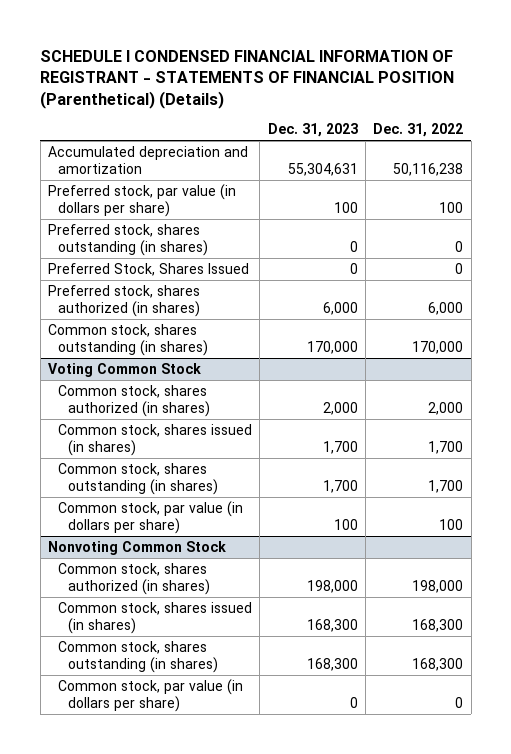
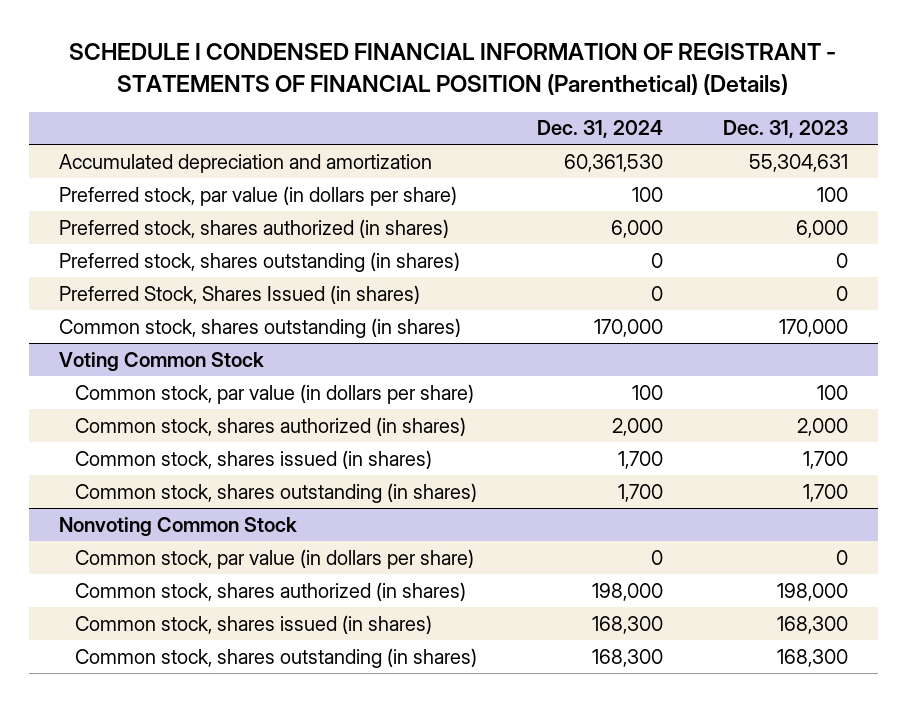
- | Dec. 31, 2023 | Dec. 31, 2022
+ | Dec. 31, 2024 | Dec. 31, 2023
- Preferred Stock, Shares Issued | 0 | 0
moved down: Preferred stock, shares outstanding (in shares) | 0 | 0
+ Preferred Stock, Shares Issued (in shares) | 0 | 0
@ Voting Common Stock
moved up: Common stock, par value (in dollars per share) | 100 | 100
@ Nonvoting Common Stock
moved up: Common stock, par value (in dollars per share) | 0 | 0

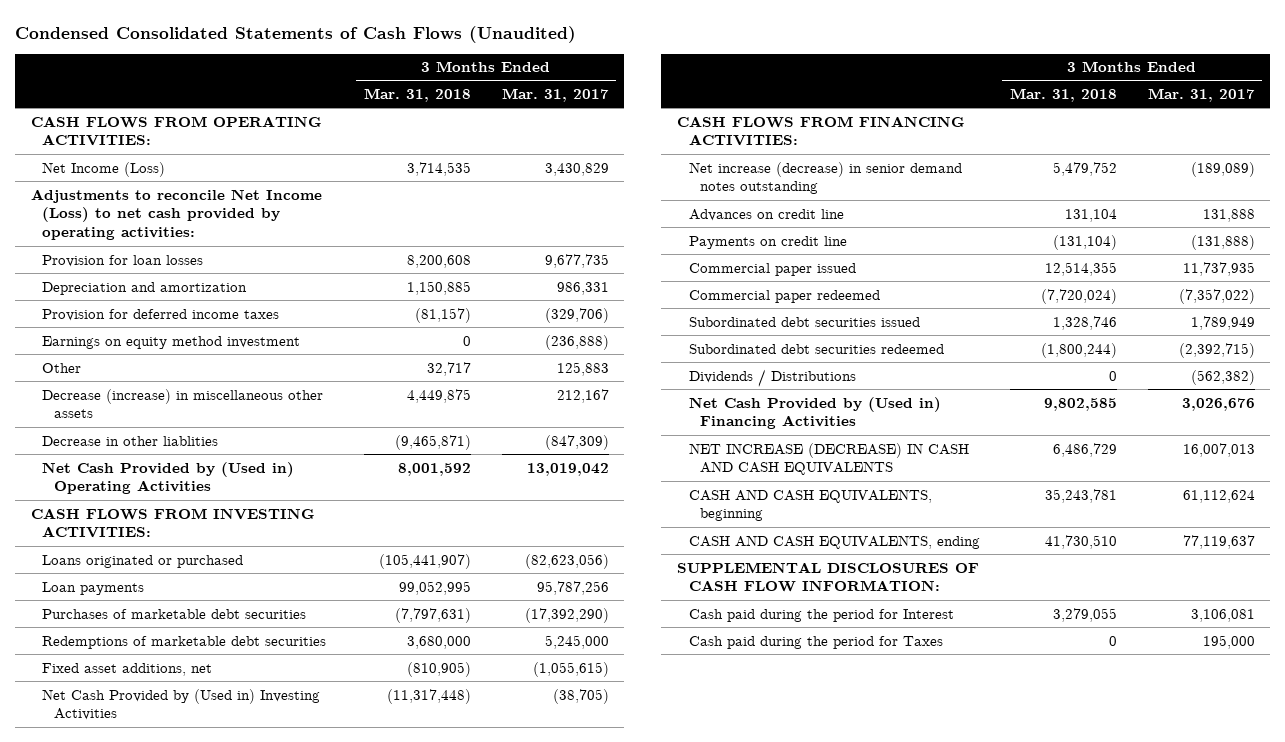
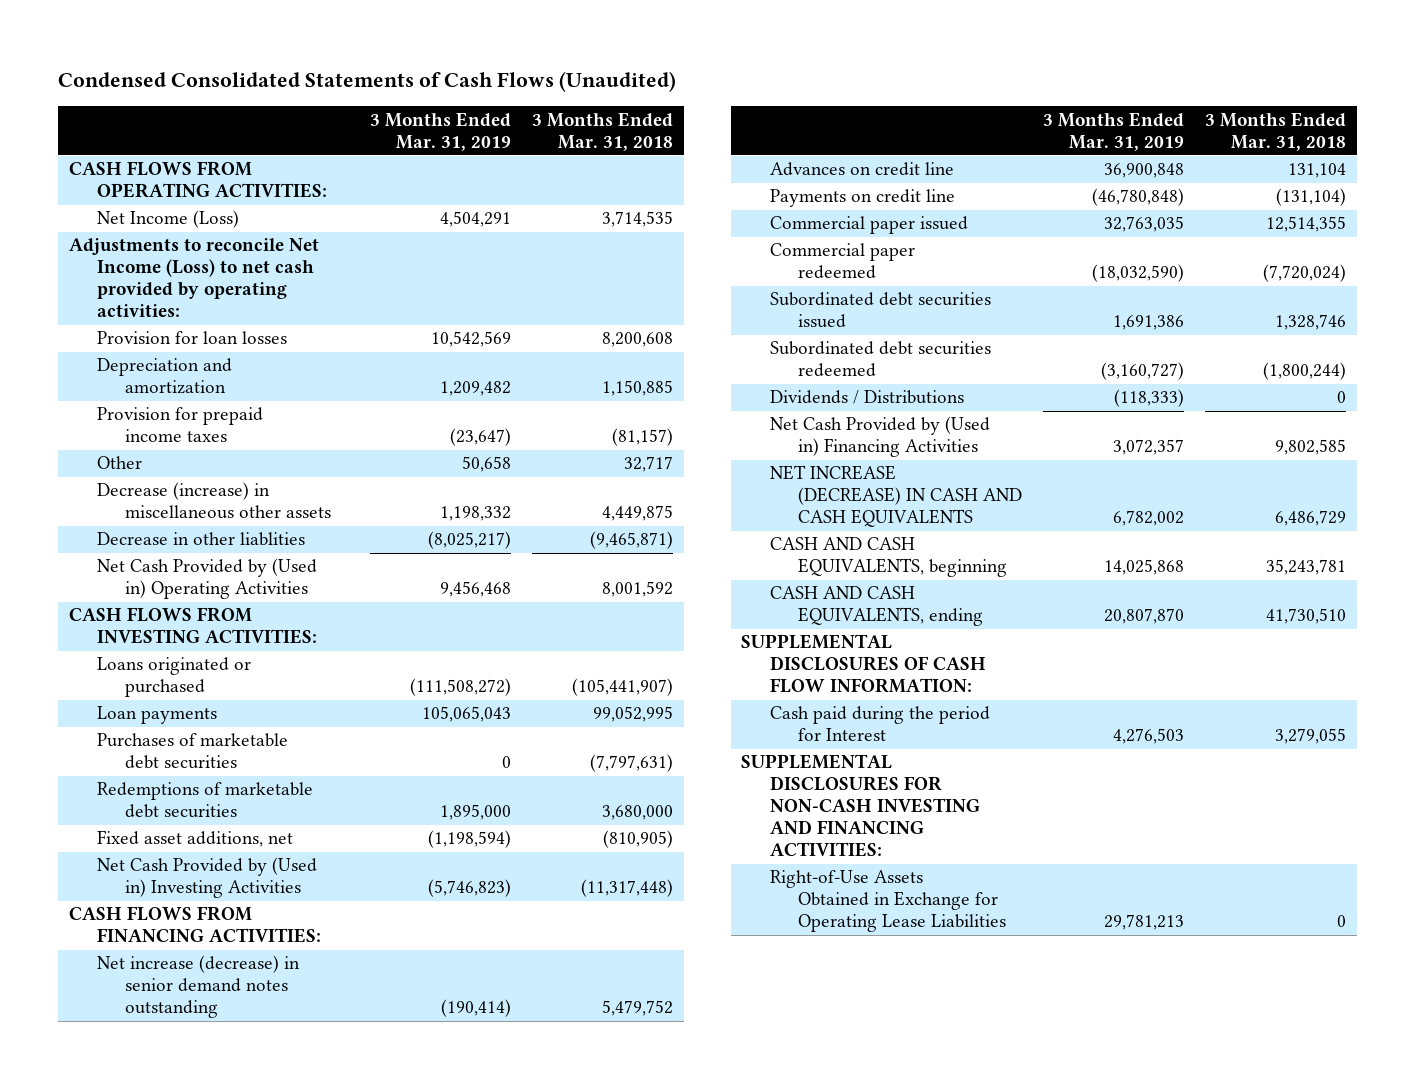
- | 3 Months Ended Mar. 31, 2018 | 3 Months Ended Mar. 31, 2017
+ | 3 Months Ended Mar. 31, 2019 | 3 Months Ended Mar. 31, 2018
- Provision for deferred income taxes | (81,157) | (329,706)
- Earnings on equity method investment | 0 | (236,888)
+ Provision for prepaid income taxes | (23,647) | (81,157)
- Cash paid during the period for Taxes | 0 | 195,000
+ SUPPLEMENTAL DISCLOSURES FOR NON-CASH INVESTING AND FINANCING ACTIVITIES:
+ Right-of-Use Assets Obtained in Exchange for Operating Lease Liabilities | 29,781,213 | 0

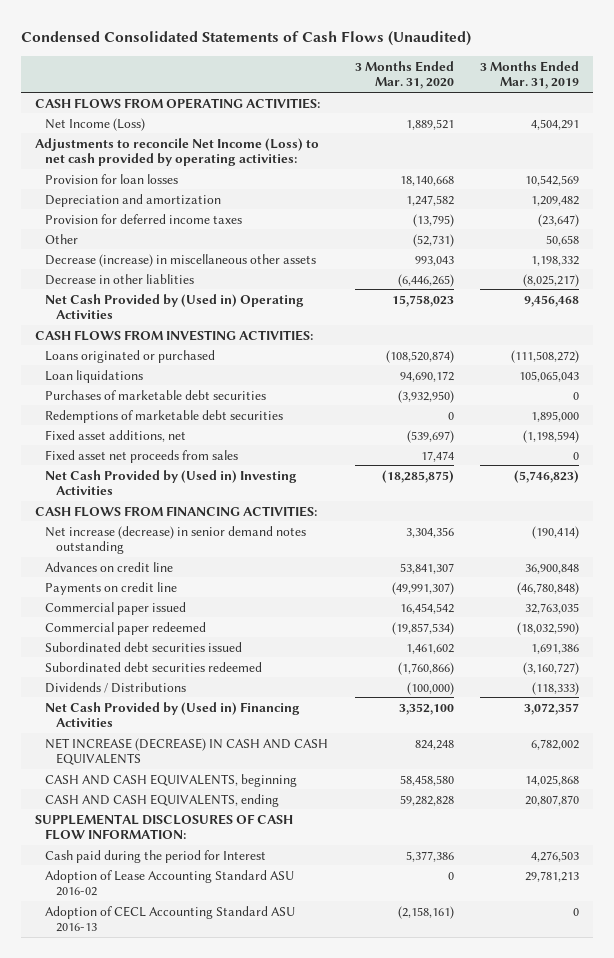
- | 3 Months Ended Mar. 31, 2019 | 3 Months Ended Mar. 31, 2018
+ | 3 Months Ended Mar. 31, 2020 | 3 Months Ended Mar. 31, 2019
- Provision for prepaid income taxes | (23,647) | (81,157)
+ Provision for deferred income taxes | (13,795) | (23,647)
- Loan payments | 105,065,043 | 99,052,995
+ Loan liquidations | 94,690,172 | 105,065,043
+ Fixed asset net proceeds from sales | 17,474 | 0
- SUPPLEMENTAL DISCLOSURES FOR NON-CASH INVESTING AND FINANCING ACTIVITIES:
- Right-of-Use Assets Obtained in Exchange for Operating Lease Liabilities | 29,781,213 | 0
+ Adoption of Lease Accounting Standard ASU 2016-02 | 0 | 29,781,213
+ Adoption of CECL Accounting Standard ASU 2016-13 | (2,158,161) | 0

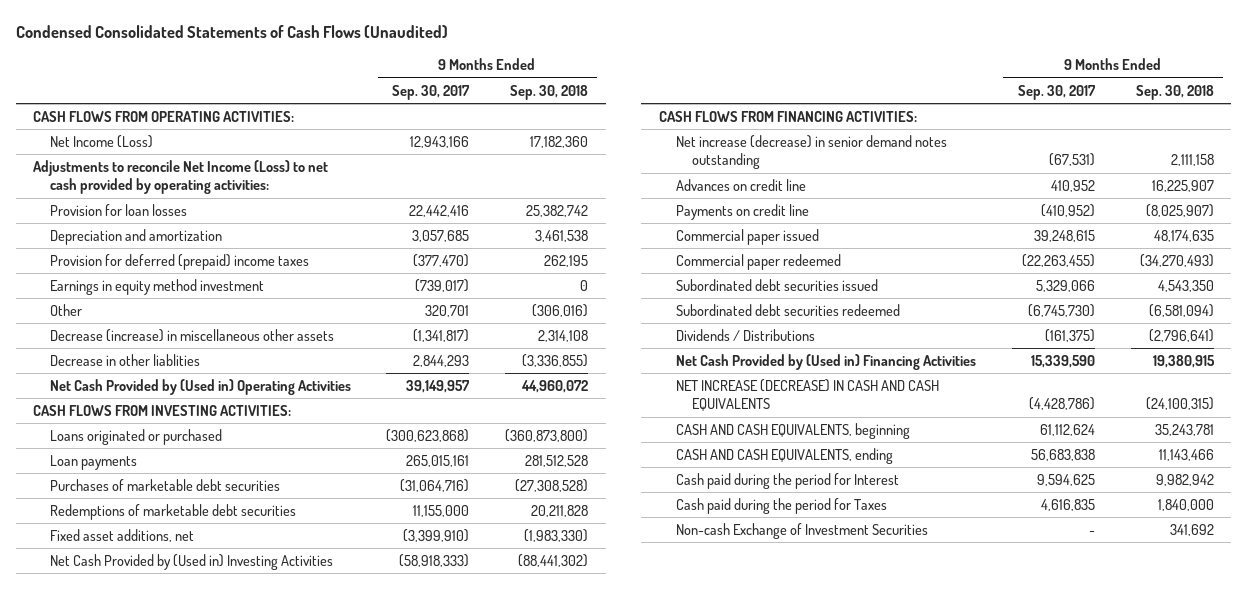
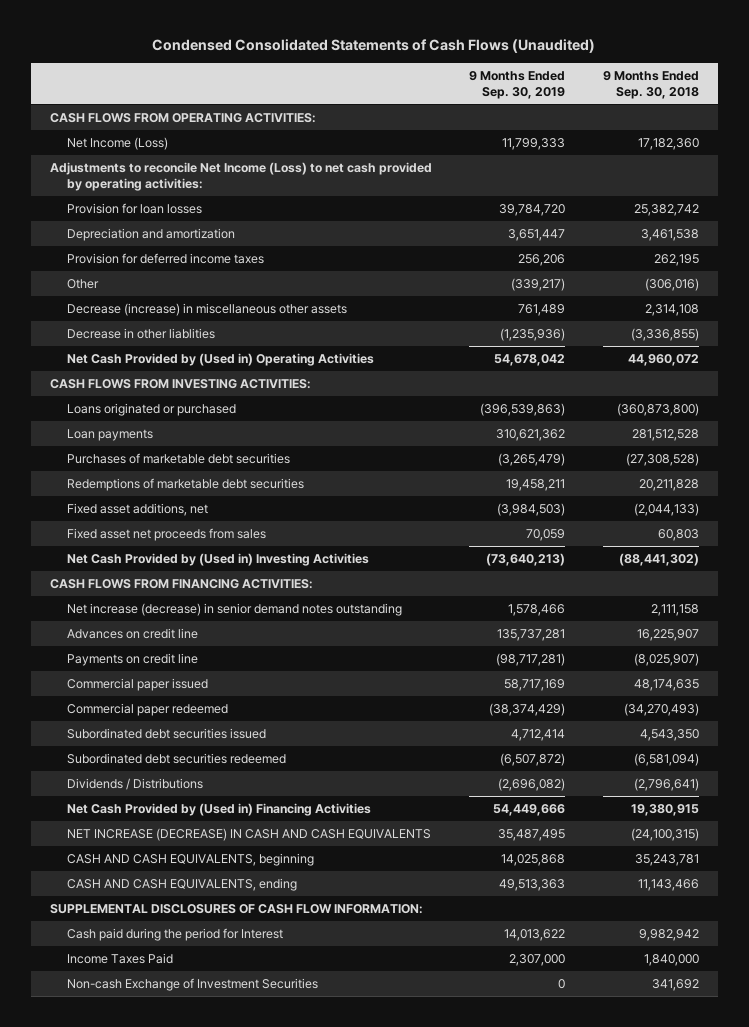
- | 9 Months Ended Sep. 30, 2017 | 9 Months Ended Sep. 30, 2018
+ | 9 Months Ended Sep. 30, 2019 | 9 Months Ended Sep. 30, 2018
- Provision for deferred (prepaid) income taxes | (377,470) | 262,195
- Earnings in equity method investment | (739,017) | 0
+ Provision for deferred income taxes | 256,206 | 262,195
- Fixed asset additions, net | (3,399,910) | (1,983,330)
+ Fixed asset additions, net | (3,984,503) | (2,044,133)
+ Fixed asset net proceeds from sales | 70,059 | 60,803
+ SUPPLEMENTAL DISCLOSURES OF CASH FLOW INFORMATION:
- Cash paid during the period for Taxes | 4,616,835 | 1,840,000
+ Income Taxes Paid | 2,307,000 | 1,840,000

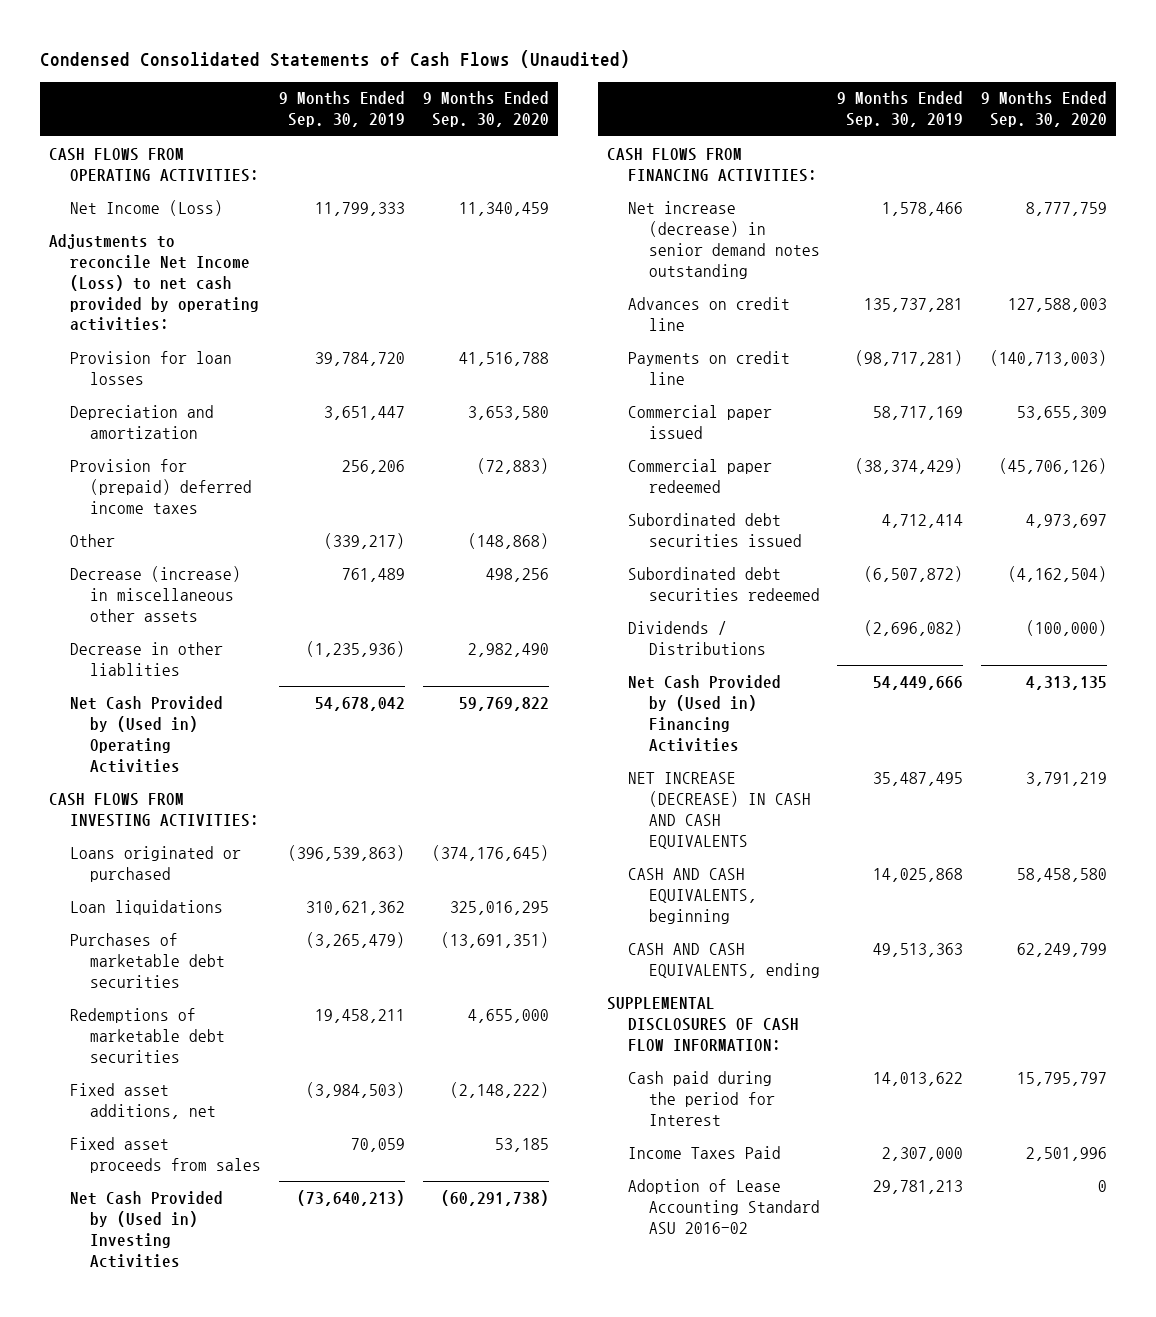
- | 9 Months Ended Sep. 30, 2019 | 9 Months Ended Sep. 30, 2018
+ | 9 Months Ended Sep. 30, 2019 | 9 Months Ended Sep. 30, 2020
- Provision for deferred income taxes | 256,206 | 262,195
+ Provision for (prepaid) deferred income taxes | 256,206 | (72,883)
- Loan payments | 310,621,362 | 281,512,528
+ Loan liquidations | 310,621,362 | 325,016,295
- Fixed asset net proceeds from sales | 70,059 | 60,803
+ Fixed asset proceeds from sales | 70,059 | 53,185
- Non-cash Exchange of Investment Securities | 0 | 341,692
+ Adoption of Lease Accounting Standard ASU 2016-02 | 29,781,213 | 0

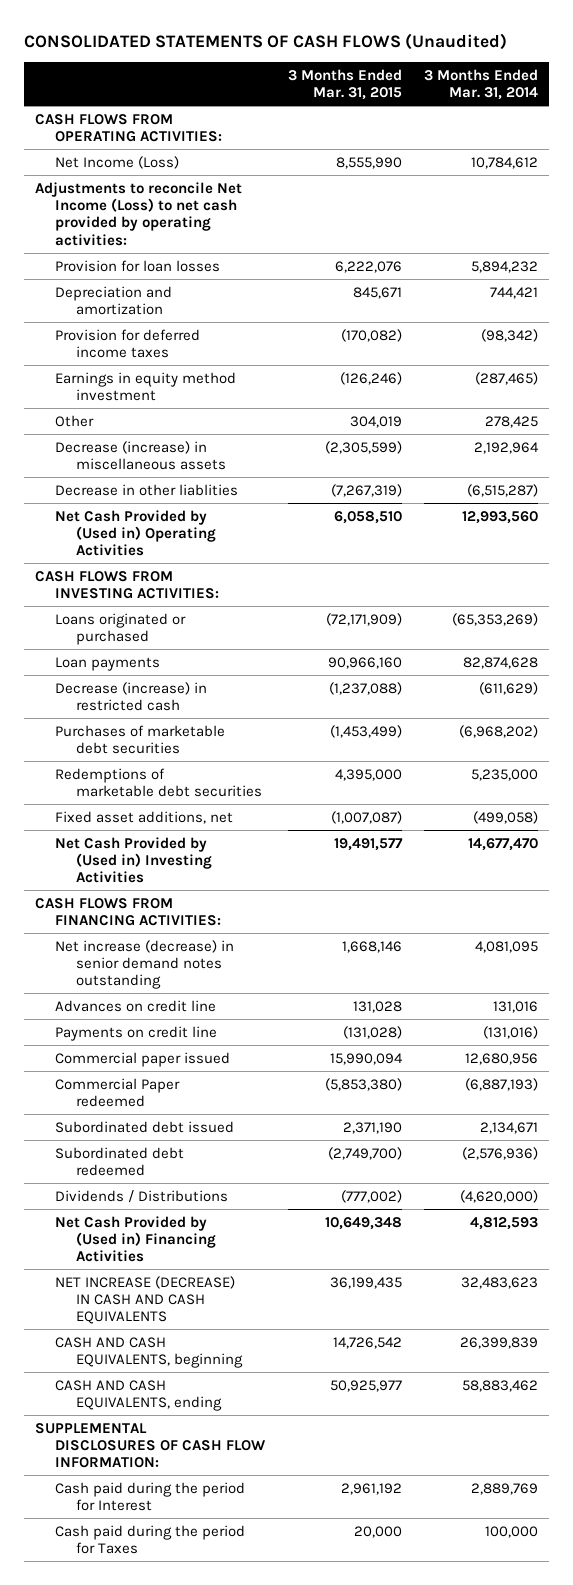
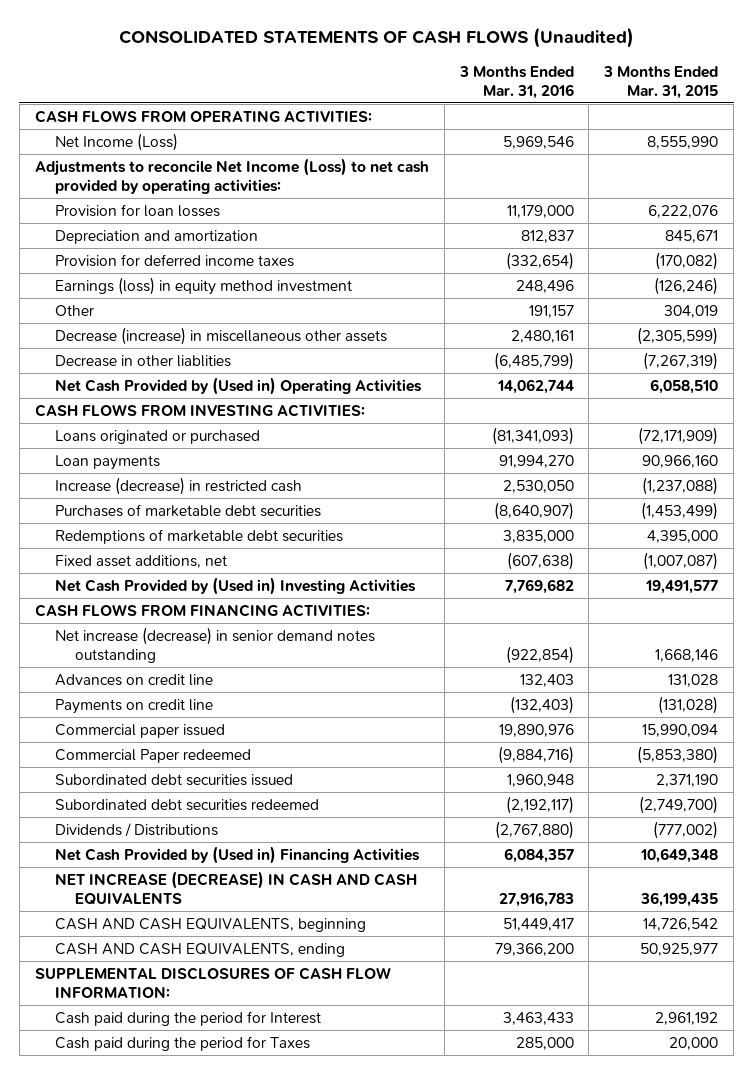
- | 3 Months Ended Mar. 31, 2015 | 3 Months Ended Mar. 31, 2014
+ | 3 Months Ended Mar. 31, 2016 | 3 Months Ended Mar. 31, 2015
- Earnings in equity method investment | (126,246) | (287,465)
+ Earnings (loss) in equity method investment | 248,496 | (126,246)
- Decrease (increase) in miscellaneous assets | (2,305,599) | 2,192,964
+ Decrease (increase) in miscellaneous other assets | 2,480,161 | (2,305,599)
- Decrease (increase) in restricted cash | (1,237,088) | (611,629)
+ Increase (decrease) in restricted cash | 2,530,050 | (1,237,088)
- Subordinated debt issued | 2,371,190 | 2,134,671
- Subordinated debt redeemed | (2,749,700) | (2,576,936)
+ Subordinated debt securities issued | 1,960,948 | 2,371,190
+ Subordinated debt securities redeemed | (2,192,117) | (2,749,700)

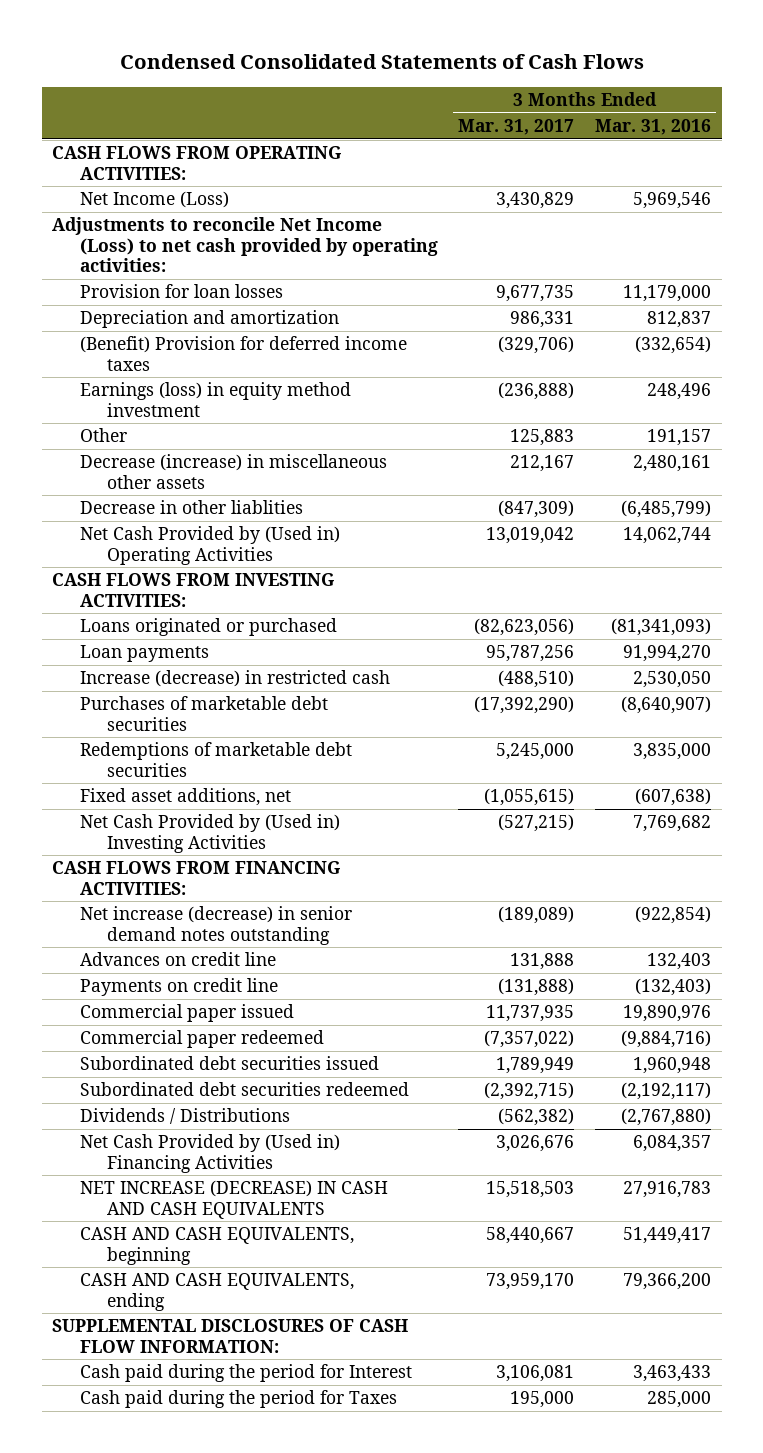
- CONSOLIDATED STATEMENTS OF CASH FLOWS (Unaudited)
+ Condensed Consolidated Statements of Cash Flows
- | 3 Months Ended Mar. 31, 2016 | 3 Months Ended Mar. 31, 2015
+ | 3 Months Ended Mar. 31, 2017 | 3 Months Ended Mar. 31, 2016
- Provision for deferred income taxes | (332,654) | (170,082)
+ (Benefit) Provision for deferred income taxes | (329,706) | (332,654)
- Commercial Paper redeemed | (9,884,716) | (5,853,380)
+ Commercial paper redeemed | (7,357,022) | (9,884,716)

